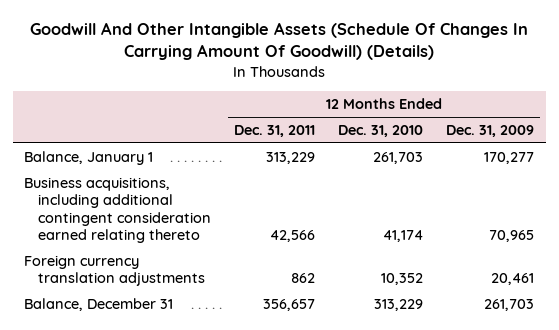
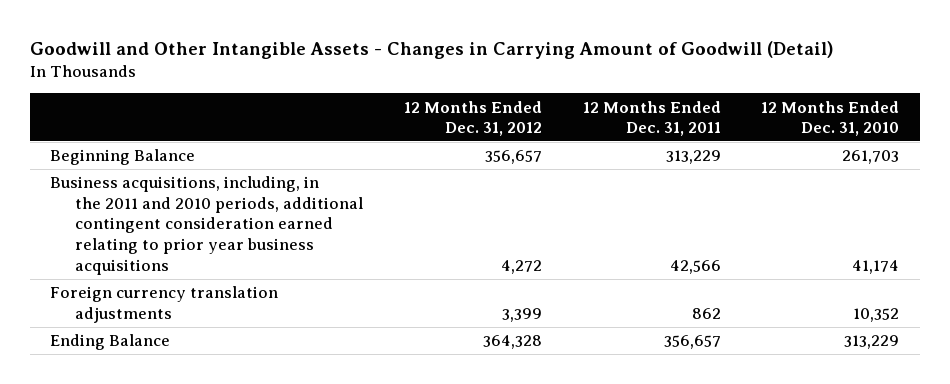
- Goodwill And Other Intangible Assets (Schedule Of Changes In Carrying Amount Of Goodwill) (Details)
+ Goodwill and Other Intangible Assets - Changes in Carrying Amount of Goodwill (Detail)
- | 12 Months Ended Dec. 31, 2011 | 12 Months Ended Dec. 31, 2010 | 12 Months Ended Dec. 31, 2009
+ | 12 Months Ended Dec. 31, 2012 | 12 Months Ended Dec. 31, 2011 | 12 Months Ended Dec. 31, 2010
- Balance, January 1 | 313,229 | 261,703 | 170,277
- Business acquisitions, including additional contingent consideration earned relating thereto | 42,566 | 41,174 | 70,965
+ Beginning Balance | 356,657 | 313,229 | 261,703
+ Business acquisitions, including, in the 2011 and 2010 periods, additional contingent consideration earned relating to prior year business acquisitions | 4,272 | 42,566 | 41,174
- Balance, December 31 | 356,657 | 313,229 | 261,703
+ Ending Balance | 364,328 | 356,657 | 313,229

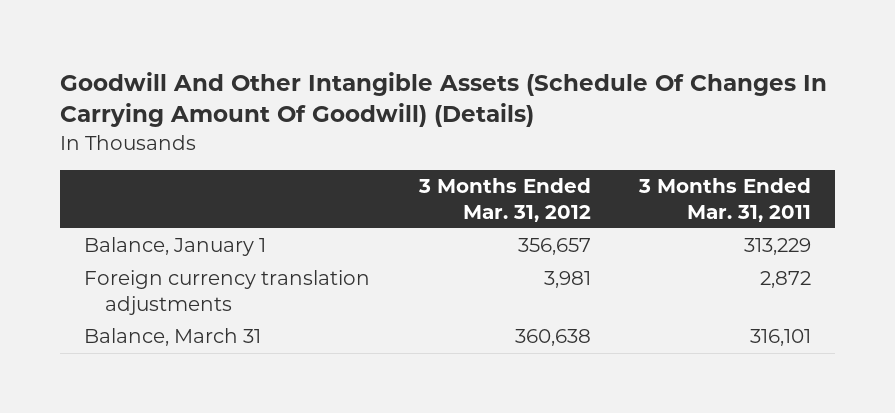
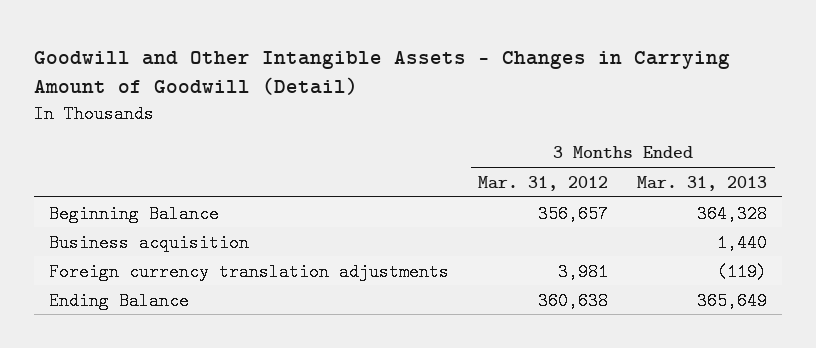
- Goodwill And Other Intangible Assets (Schedule Of Changes In Carrying Amount Of Goodwill) (Details)
+ Goodwill and Other Intangible Assets - Changes in Carrying Amount of Goodwill (Detail)
- | 3 Months Ended Mar. 31, 2012 | 3 Months Ended Mar. 31, 2011
+ | 3 Months Ended Mar. 31, 2012 | 3 Months Ended Mar. 31, 2013
- Balance, January 1 | 356,657 | 313,229
+ Beginning Balance | 356,657 | 364,328
+ Business acquisition | | 1,440
- Balance, March 31 | 360,638 | 316,101
+ Ending Balance | 360,638 | 365,649

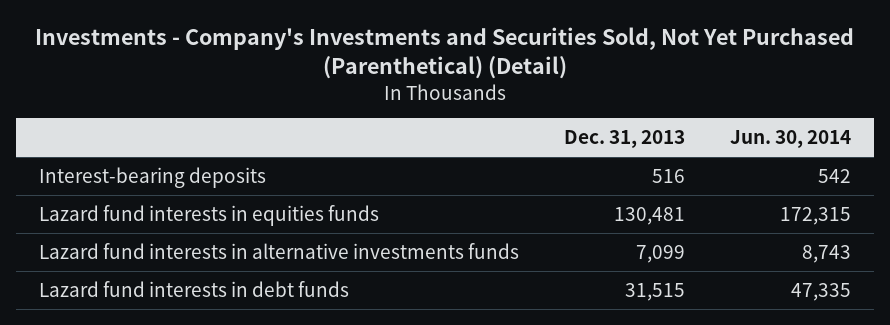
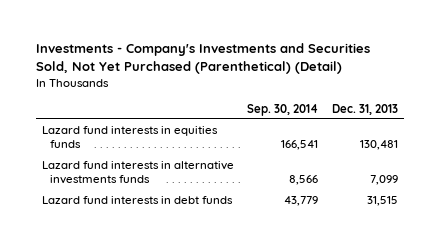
- | Dec. 31, 2013 | Jun. 30, 2014
+ | Sep. 30, 2014 | Dec. 31, 2013
- Interest-bearing deposits | 516 | 542

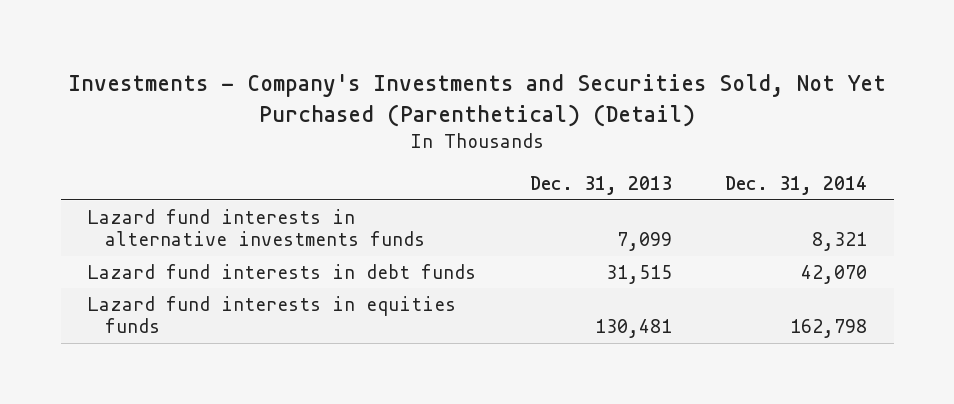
- | Sep. 30, 2014 | Dec. 31, 2013
+ | Dec. 31, 2013 | Dec. 31, 2014
moved down: Lazard fund interests in equities funds | 130,481 | 162,798

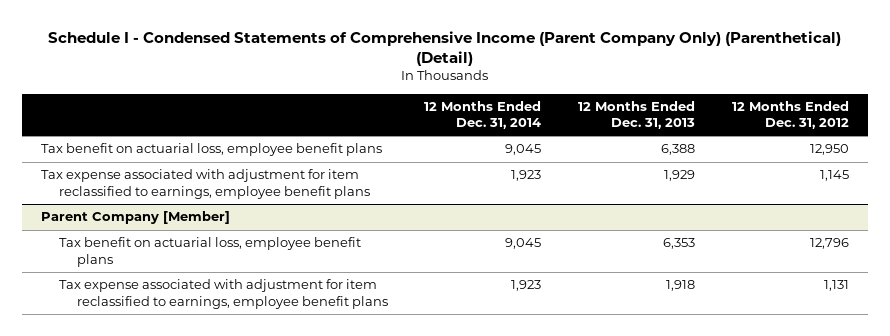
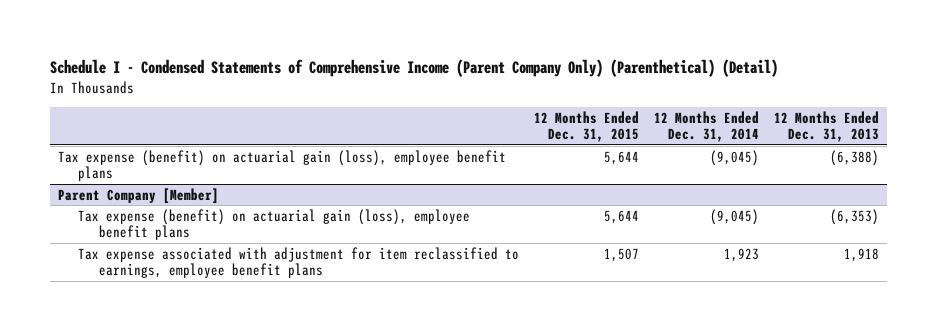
- | 12 Months Ended Dec. 31, 2014 | 12 Months Ended Dec. 31, 2013 | 12 Months Ended Dec. 31, 2012
+ | 12 Months Ended Dec. 31, 2015 | 12 Months Ended Dec. 31, 2014 | 12 Months Ended Dec. 31, 2013
- Tax benefit on actuarial loss, employee benefit plans | 9,045 | 6,388 | 12,950
- Tax expense associated with adjustment for item reclassified to earnings, employee benefit plans | 1,923 | 1,929 | 1,145
+ Tax expense (benefit) on actuarial gain (loss), employee benefit plans | 5,644 | (9,045) | (6,388)
@ Parent Company [Member]
- Tax benefit on actuarial loss, employee benefit plans | 9,045 | 6,353 | 12,796
+ Tax expense (benefit) on actuarial gain (loss), employee benefit plans | 5,644 | (9,045) | (6,353)

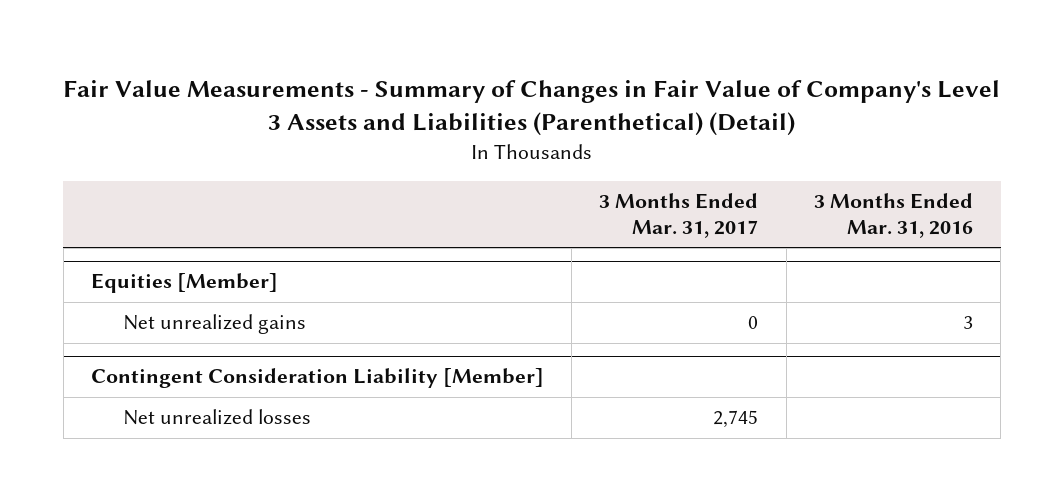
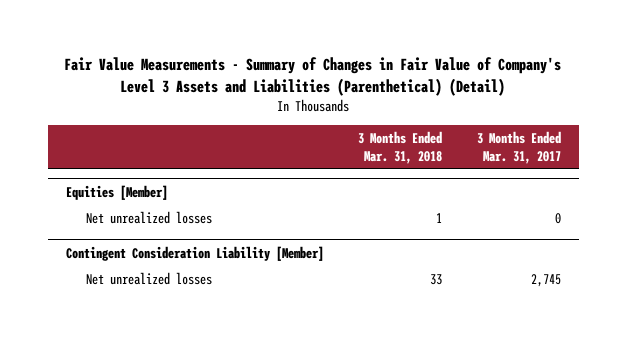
- | 3 Months Ended Mar. 31, 2017 | 3 Months Ended Mar. 31, 2016
+ | 3 Months Ended Mar. 31, 2018 | 3 Months Ended Mar. 31, 2017
@ Equities [Member]
- Net unrealized gains | 0 | 3
+ Net unrealized losses | 1 | 0

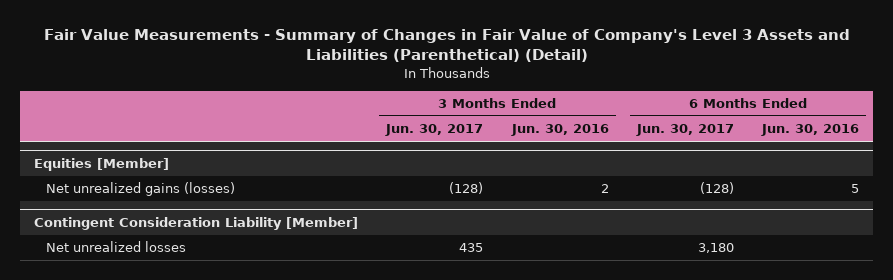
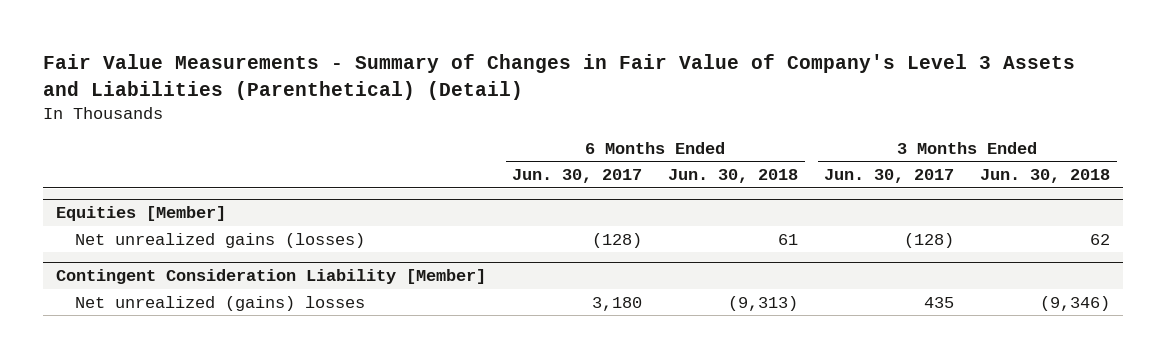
- | 3 Months Ended Jun. 30, 2017 | 3 Months Ended Jun. 30, 2016 | 6 Months Ended Jun. 30, 2017 | 6 Months Ended Jun. 30, 2016
+ | 6 Months Ended Jun. 30, 2017 | 6 Months Ended Jun. 30, 2018 | 3 Months Ended Jun. 30, 2017 | 3 Months Ended Jun. 30, 2018
@ Contingent Consideration Liability [Member]
- Net unrealized losses | 435 | | 3,180 |
+ Net unrealized (gains) losses | 3,180 | (9,313) | 435 | (9,346)

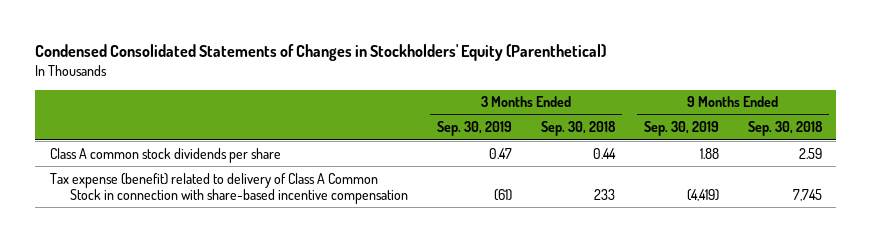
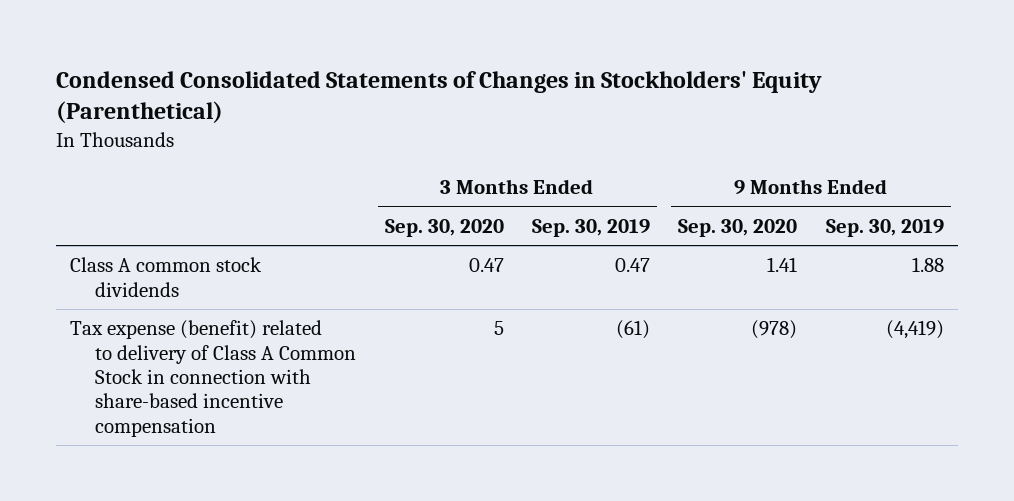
- | 3 Months Ended Sep. 30, 2019 | 3 Months Ended Sep. 30, 2018 | 9 Months Ended Sep. 30, 2019 | 9 Months Ended Sep. 30, 2018
+ | 3 Months Ended Sep. 30, 2020 | 3 Months Ended Sep. 30, 2019 | 9 Months Ended Sep. 30, 2020 | 9 Months Ended Sep. 30, 2019
- Class A common stock dividends per share | 0.47 | 0.44 | 1.88 | 2.59
+ Class A common stock dividends | 0.47 | 0.47 | 1.41 | 1.88

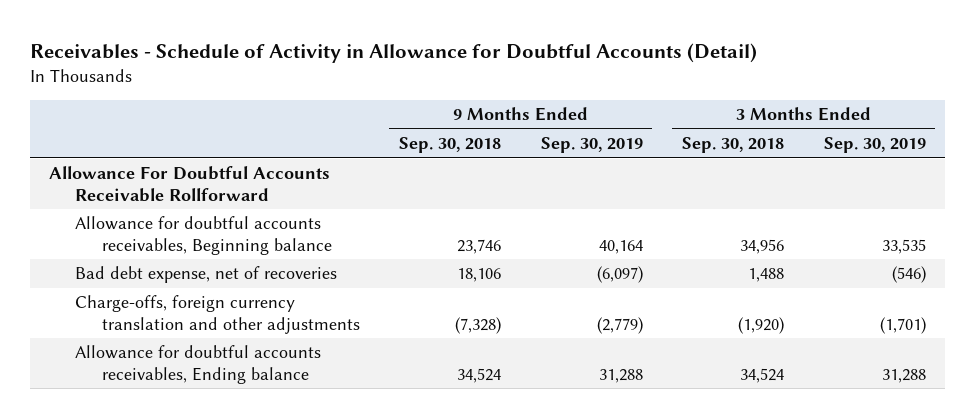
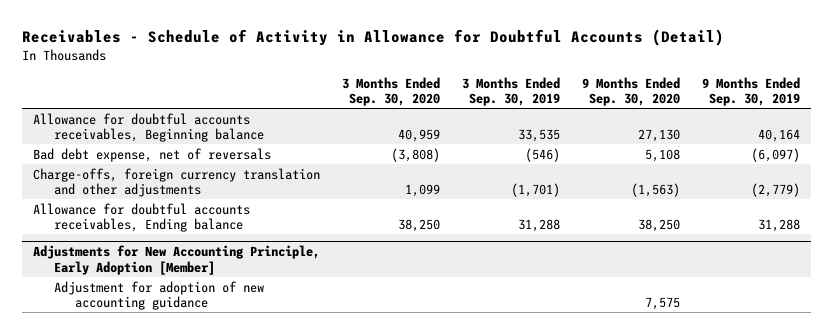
- | 9 Months Ended Sep. 30, 2018 | 9 Months Ended Sep. 30, 2019 | 3 Months Ended Sep. 30, 2018 | 3 Months Ended Sep. 30, 2019
+ | 3 Months Ended Sep. 30, 2020 | 3 Months Ended Sep. 30, 2019 | 9 Months Ended Sep. 30, 2020 | 9 Months Ended Sep. 30, 2019
- Allowance For Doubtful Accounts Receivable Rollforward
- Bad debt expense, net of recoveries | 18,106 | (6,097) | 1,488 | (546)
+ Bad debt expense, net of reversals | (3,808) | (546) | 5,108 | (6,097)
+ Adjustments for New Accounting Principle, Early Adoption [Member]
+ Adjustment for adoption of new accounting guidance | | | 7,575 |

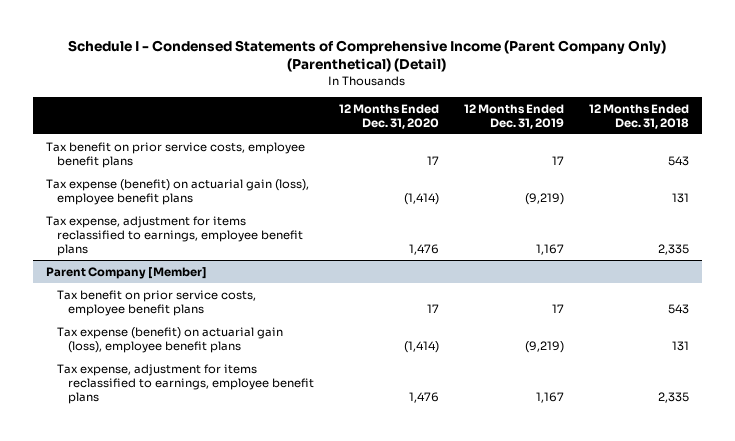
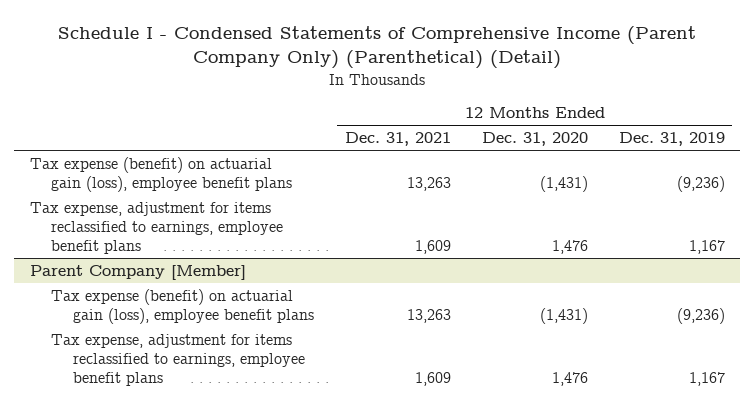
- | 12 Months Ended Dec. 31, 2020 | 12 Months Ended Dec. 31, 2019 | 12 Months Ended Dec. 31, 2018
+ | 12 Months Ended Dec. 31, 2021 | 12 Months Ended Dec. 31, 2020 | 12 Months Ended Dec. 31, 2019
- Tax benefit on prior service costs, employee benefit plans | 17 | 17 | 543
- Tax expense (benefit) on actuarial gain (loss), employee benefit plans | (1,414) | (9,219) | 131
+ Tax expense (benefit) on actuarial gain (loss), employee benefit plans | 13,263 | (1,431) | (9,236)
@ Parent Company [Member]
- Tax benefit on prior service costs, employee benefit plans | 17 | 17 | 543
- Tax expense (benefit) on actuarial gain (loss), employee benefit plans | (1,414) | (9,219) | 131
+ Tax expense (benefit) on actuarial gain (loss), employee benefit plans | 13,263 | (1,431) | (9,236)

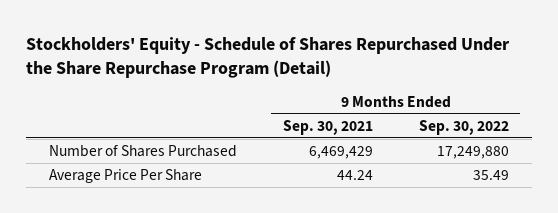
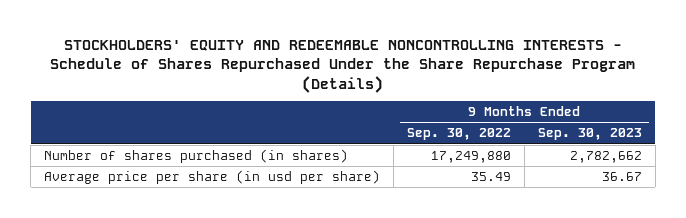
- Stockholders' Equity - Schedule of Shares Repurchased Under the Share Repurchase Program (Detail)
+ STOCKHOLDERS' EQUITY AND REDEEMABLE NONCONTROLLING INTERESTS - Schedule of Shares Repurchased Under the Share Repurchase Program (Details)
- | 9 Months Ended Sep. 30, 2021 | 9 Months Ended Sep. 30, 2022
+ | 9 Months Ended Sep. 30, 2022 | 9 Months Ended Sep. 30, 2023
- Number of Shares Purchased | 6,469,429 | 17,249,880
- Average Price Per Share | 44.24 | 35.49
+ Number of shares purchased (in shares) | 17,249,880 | 2,782,662
+ Average price per share (in usd per share) | 35.49 | 36.67

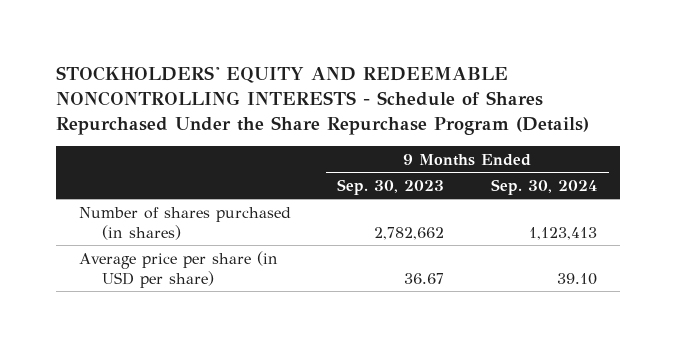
- | 9 Months Ended Sep. 30, 2022 | 9 Months Ended Sep. 30, 2023
+ | 9 Months Ended Sep. 30, 2023 | 9 Months Ended Sep. 30, 2024
- Average price per share (in usd per share) | 35.49 | 36.67
+ Average price per share (in USD per share) | 36.67 | 39.10

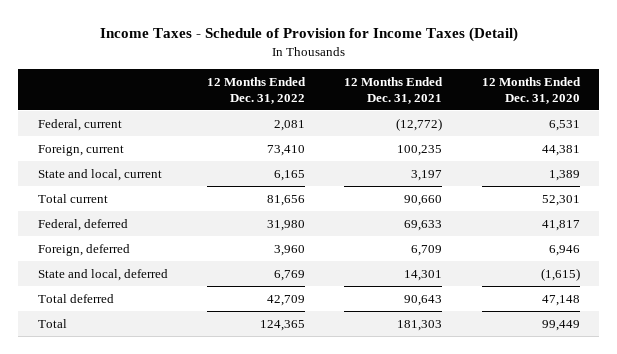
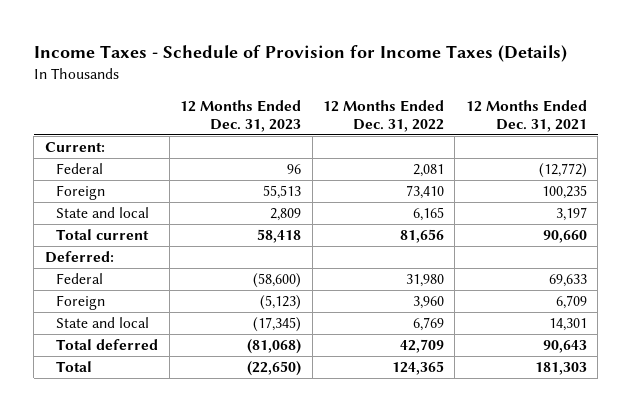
- Income Taxes - Schedule of Provision for Income Taxes (Detail)
+ Income Taxes - Schedule of Provision for Income Taxes (Details)
- | 12 Months Ended Dec. 31, 2022 | 12 Months Ended Dec. 31, 2021 | 12 Months Ended Dec. 31, 2020
+ | 12 Months Ended Dec. 31, 2023 | 12 Months Ended Dec. 31, 2022 | 12 Months Ended Dec. 31, 2021
- Federal, current | 2,081 | (12,772) | 6,531
- Foreign, current | 73,410 | 100,235 | 44,381
- State and local, current | 6,165 | 3,197 | 1,389
+ Current:
+ Federal | 96 | 2,081 | (12,772)
+ Foreign | 55,513 | 73,410 | 100,235
+ State and local | 2,809 | 6,165 | 3,197
- Federal, deferred | 31,980 | 69,633 | 41,817
- Foreign, deferred | 3,960 | 6,709 | 6,946
- State and local, deferred | 6,769 | 14,301 | (1,615)
+ Deferred:
+ Federal | (58,600) | 31,980 | 69,633
+ Foreign | (5,123) | 3,960 | 6,709
+ State and local | (17,345) | 6,769 | 14,301

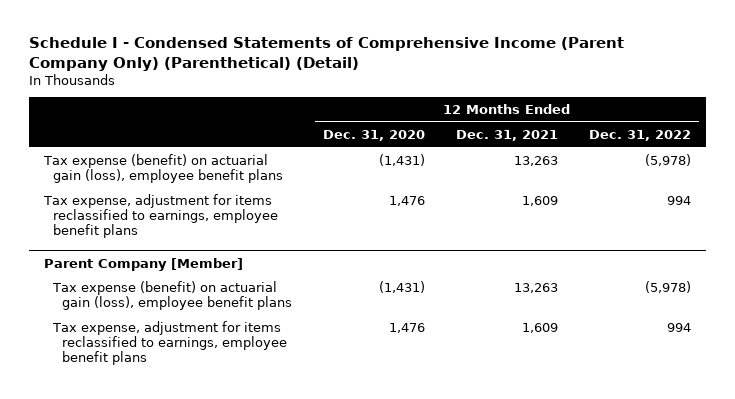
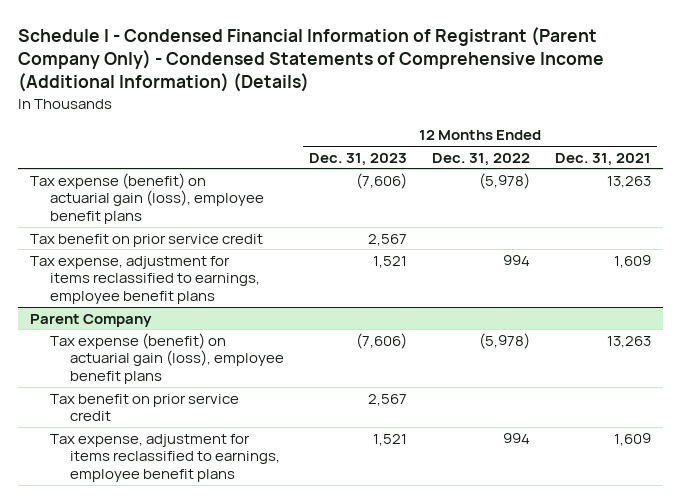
- Schedule I - Condensed Statements of Comprehensive Income (Parent Company Only) (Parenthetical) (Detail)
+ Schedule I - Condensed Financial Information of Registrant (Parent Company Only) - Condensed Statements of Comprehensive Income (Additional Information) (Details)
- | 12 Months Ended Dec. 31, 2020 | 12 Months Ended Dec. 31, 2021 | 12 Months Ended Dec. 31, 2022
+ | 12 Months Ended Dec. 31, 2023 | 12 Months Ended Dec. 31, 2022 | 12 Months Ended Dec. 31, 2021
+ Tax benefit on prior service credit | 2,567 | |
- Parent Company [Member]
+ Parent Company
+ Tax benefit on prior service credit | 2,567 | |

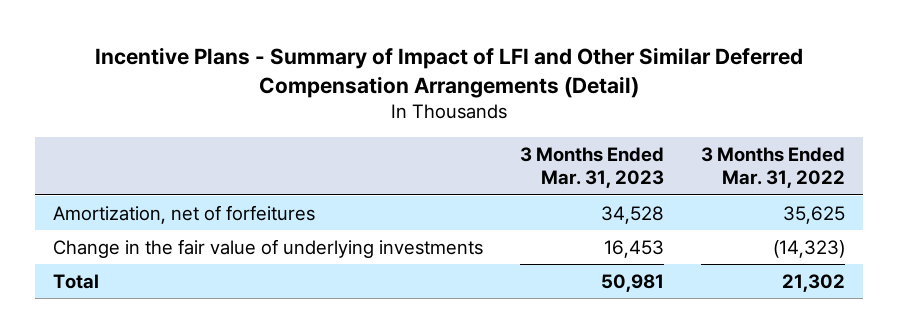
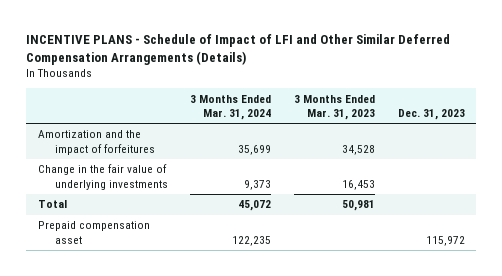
- Incentive Plans - Summary of Impact of LFI and Other Similar Deferred Compensation Arrangements (Detail)
+ INCENTIVE PLANS - Schedule of Impact of LFI and Other Similar Deferred Compensation Arrangements (Details)
- | 3 Months Ended Mar. 31, 2023 | 3 Months Ended Mar. 31, 2022
+ | 3 Months Ended Mar. 31, 2024 | 3 Months Ended Mar. 31, 2023 | Dec. 31, 2023
- Amortization, net of forfeitures | 34,528 | 35,625
+ Amortization and the impact of forfeitures | 35,699 | 34,528 |
+ Prepaid compensation asset | 122,235 | | 115,972

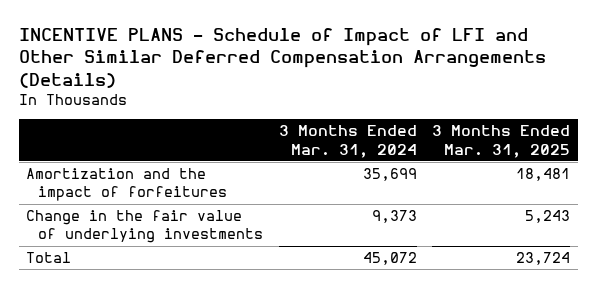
- | 3 Months Ended Mar. 31, 2024 | 3 Months Ended Mar. 31, 2023 | Dec. 31, 2023
+ | 3 Months Ended Mar. 31, 2024 | 3 Months Ended Mar. 31, 2025
- Prepaid compensation asset | 122,235 | | 115,972

